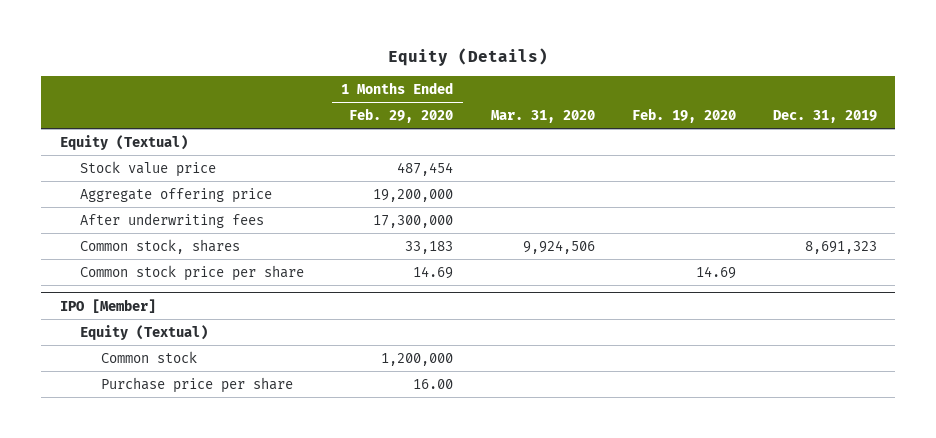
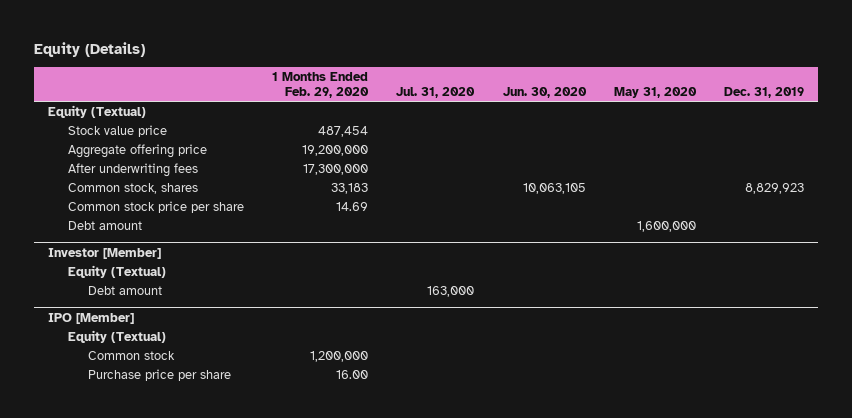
- | 1 Months Ended Feb. 29, 2020 | Mar. 31, 2020 | Feb. 19, 2020 | Dec. 31, 2019
+ | 1 Months Ended Feb. 29, 2020 | Jul. 31, 2020 | Jun. 30, 2020 | May 31, 2020 | Dec. 31, 2019
- Common stock, shares | 33,183 | 9,924,506 | | 8,691,323
+ Common stock, shares | 33,183 | | 10,063,105 | | 8,829,923
+ Debt amount | | | | 1,600,000 |
+ Investor [Member]
+ Equity (Textual)
+ Debt amount | | 163,000 | | |

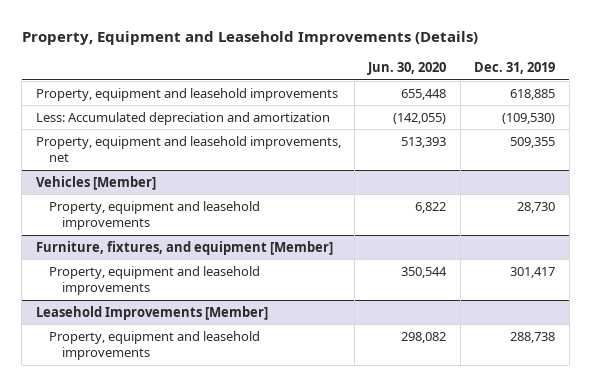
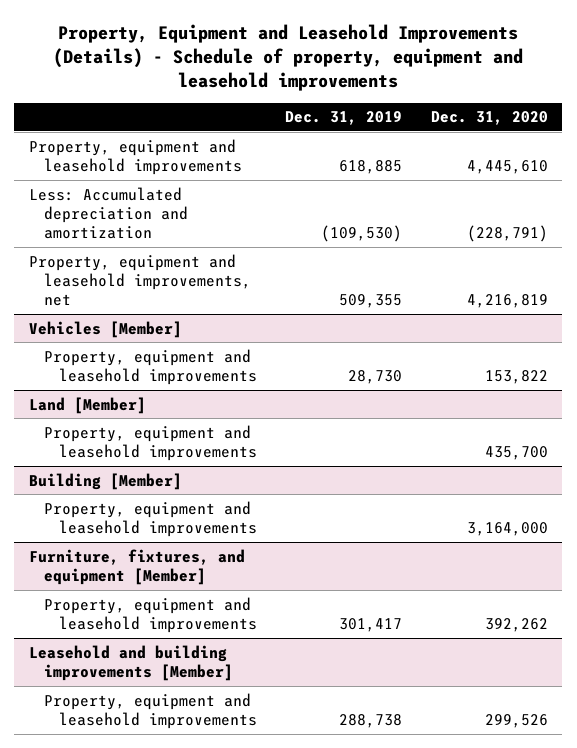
- Property, Equipment and Leasehold Improvements (Details)
+ Property, Equipment and Leasehold Improvements (Details) - Schedule of property, equipment and leasehold improvements
- | Jun. 30, 2020 | Dec. 31, 2019
+ | Dec. 31, 2019 | Dec. 31, 2020
+ Land [Member]
+ Property, equipment and leasehold improvements | | 435,700
+ Building [Member]
+ Property, equipment and leasehold improvements | | 3,164,000
- Leasehold Improvements [Member]
+ Leasehold and building improvements [Member]

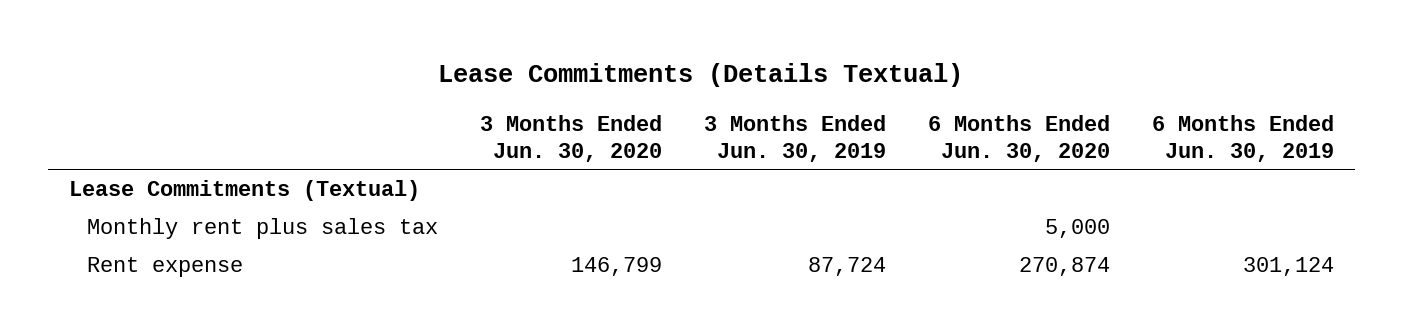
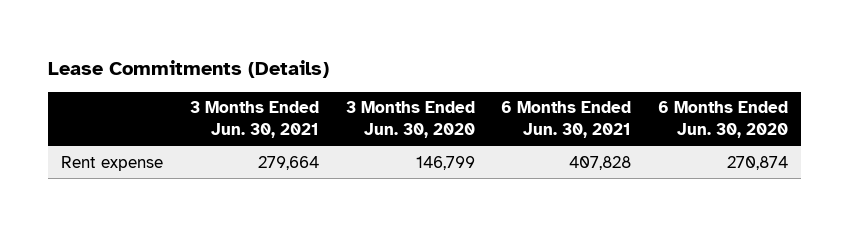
- Lease Commitments (Details Textual)
+ Lease Commitments (Details)
- | 3 Months Ended Jun. 30, 2020 | 3 Months Ended Jun. 30, 2019 | 6 Months Ended Jun. 30, 2020 | 6 Months Ended Jun. 30, 2019
+ | 3 Months Ended Jun. 30, 2021 | 3 Months Ended Jun. 30, 2020 | 6 Months Ended Jun. 30, 2021 | 6 Months Ended Jun. 30, 2020
- Lease Commitments (Textual)
- Monthly rent plus sales tax | | | 5,000 |

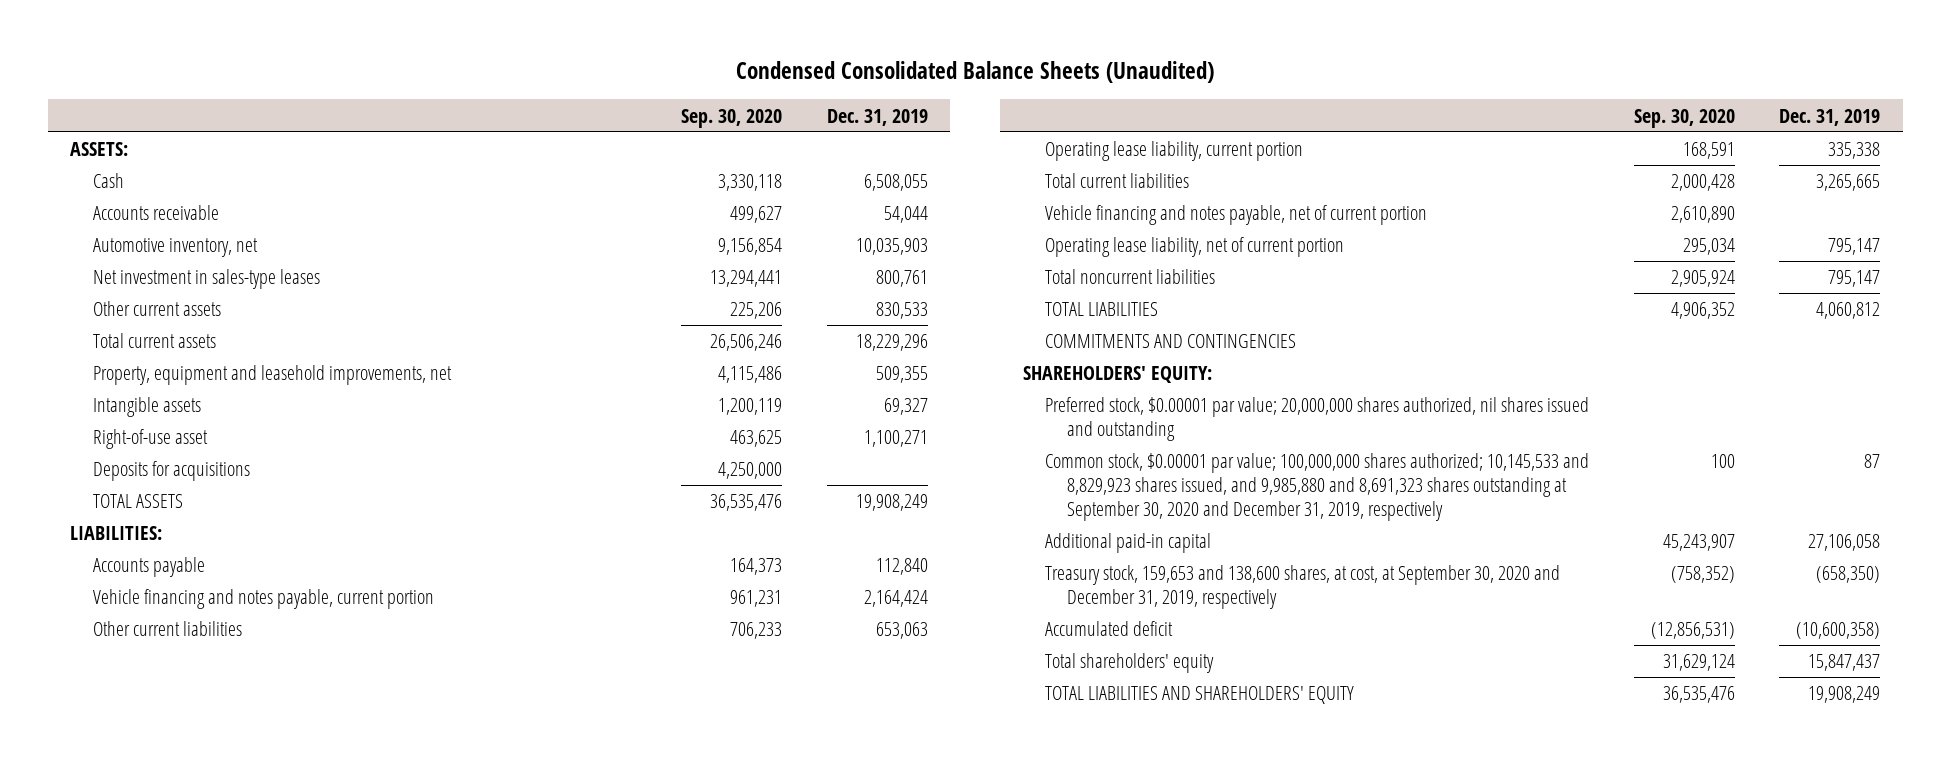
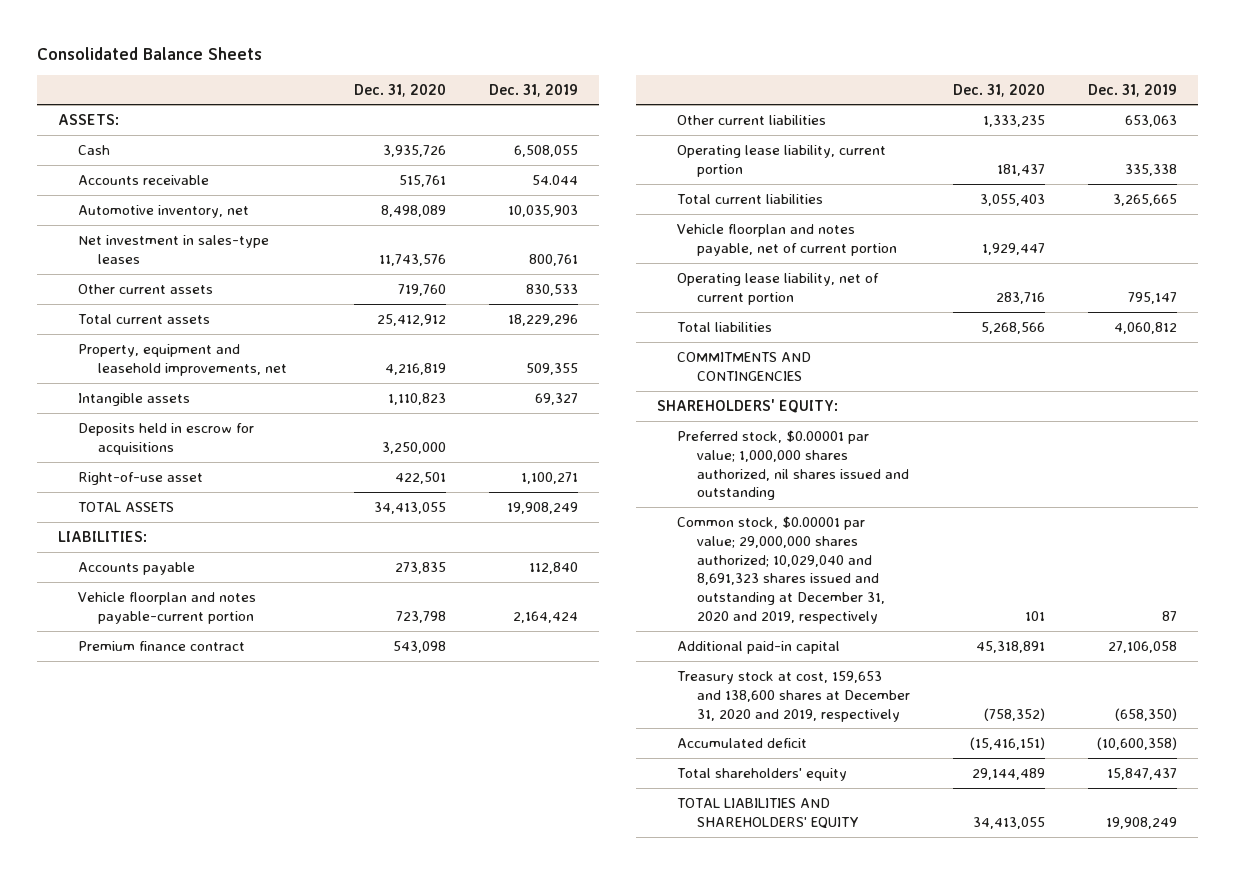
- Condensed Consolidated Balance Sheets (Unaudited)
+ Consolidated Balance Sheets
- | Sep. 30, 2020 | Dec. 31, 2019
+ | Dec. 31, 2020 | Dec. 31, 2019
- Accounts receivable | 499,627 | 54,044
+ Accounts receivable | 515,761 | 54.044
+ Deposits held in escrow for acquisitions | 3,250,000 |
- Deposits for acquisitions | 4,250,000 |
- Vehicle financing and notes payable, current portion | 961,231 | 2,164,424
+ Vehicle floorplan and notes payable-current portion | 723,798 | 2,164,424
+ Premium finance contract | 543,098 |
- Vehicle financing and notes payable, net of current portion | 2,610,890 |
+ Vehicle floorplan and notes payable, net of current portion | 1,929,447 |
- Total noncurrent liabilities | 2,905,924 | 795,147
- TOTAL LIABILITIES | 4,906,352 | 4,060,812
+ Total liabilities | 5,268,566 | 4,060,812
- Preferred stock, $0.00001 par value; 20,000,000 shares authorized, nil shares issued and outstanding
- Common stock, $0.00001 par value; 100,000,000 shares authorized; 10,145,533 and 8,829,923 shares issued, and 9,985,880 and 8,691,323 shares outstanding at September 30, 2020 and December 31, 2019, respectively | 100 | 87
+ Preferred stock, $0.00001 par value; 1,000,000 shares authorized, nil shares issued and outstanding
+ Common stock, $0.00001 par value; 29,000,000 shares authorized; 10,029,040 and 8,691,323 shares issued and outstanding at December 31, 2020 and 2019, respectively | 101 | 87
- Treasury stock, 159,653 and 138,600 shares, at cost, at September 30, 2020 and December 31, 2019, respectively | (758,352) | (658,350)
+ Treasury stock at cost, 159,653 and 138,600 shares at December 31, 2020 and 2019, respectively | (758,352) | (658,350)

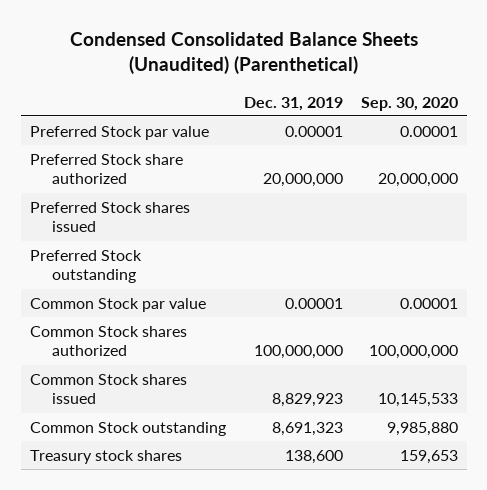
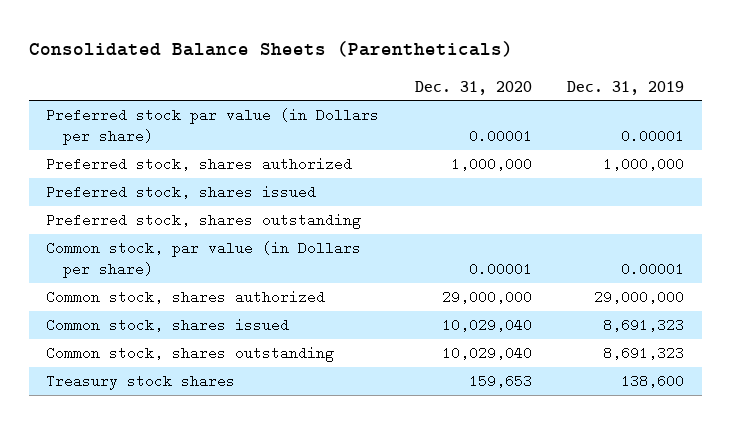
- Condensed Consolidated Balance Sheets (Unaudited) (Parenthetical)
+ Consolidated Balance Sheets (Parentheticals)
- | Dec. 31, 2019 | Sep. 30, 2020
+ | Dec. 31, 2020 | Dec. 31, 2019
- Preferred Stock par value | 0.00001 | 0.00001
- Preferred Stock share authorized | 20,000,000 | 20,000,000
- Preferred Stock shares issued
- Preferred Stock outstanding
- Common Stock par value | 0.00001 | 0.00001
- Common Stock shares authorized | 100,000,000 | 100,000,000
- Common Stock shares issued | 8,829,923 | 10,145,533
- Common Stock outstanding | 8,691,323 | 9,985,880
+ Preferred stock par value (in Dollars per share) | 0.00001 | 0.00001
+ Preferred stock, shares authorized | 1,000,000 | 1,000,000
+ Preferred stock, shares issued
+ Preferred stock, shares outstanding
+ Common stock, par value (in Dollars per share) | 0.00001 | 0.00001
+ Common stock, shares authorized | 29,000,000 | 29,000,000
+ Common stock, shares issued | 10,029,040 | 8,691,323
+ Common stock, shares outstanding | 10,029,040 | 8,691,323

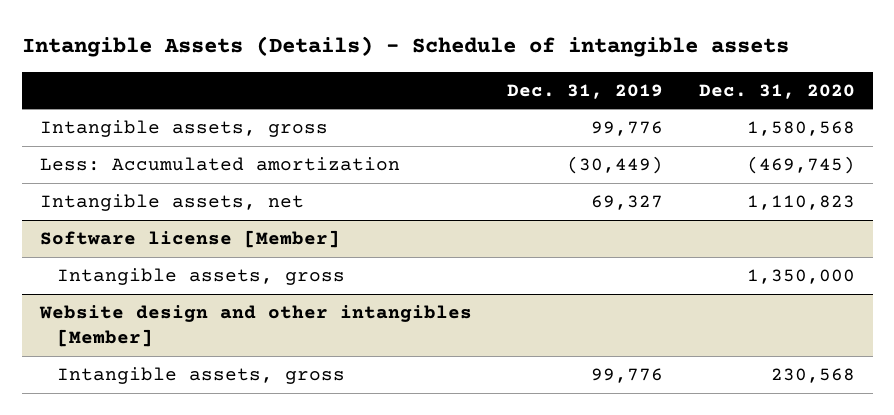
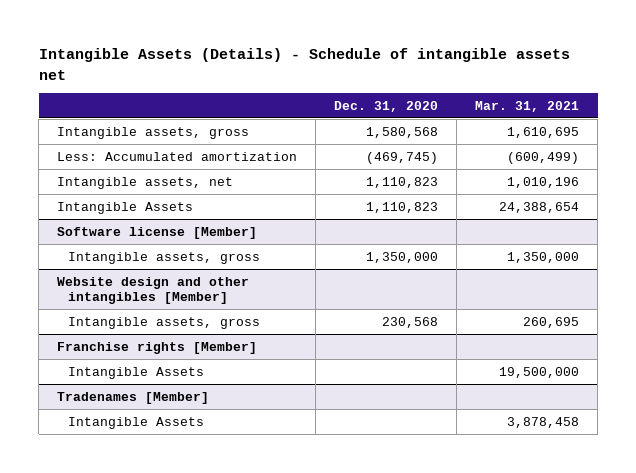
- Intangible Assets (Details) - Schedule of intangible assets
+ Intangible Assets (Details) - Schedule of intangible assets net
- | Dec. 31, 2019 | Dec. 31, 2020
+ | Dec. 31, 2020 | Mar. 31, 2021
+ Intangible Assets | 1,110,823 | 24,388,654
+ Franchise rights [Member]
+ Intangible Assets | | 19,500,000
+ Tradenames [Member]
+ Intangible Assets | | 3,878,458

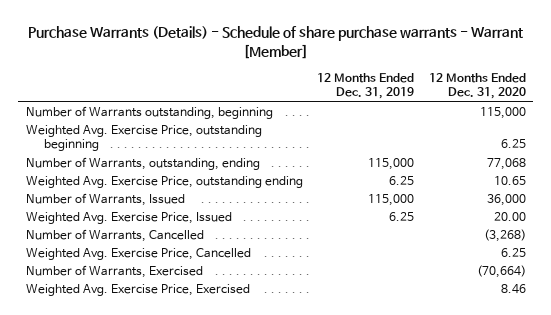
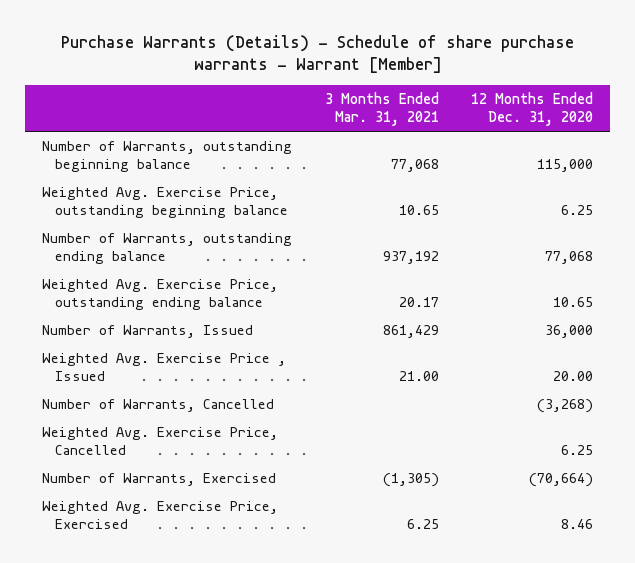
- | 12 Months Ended Dec. 31, 2019 | 12 Months Ended Dec. 31, 2020
+ | 3 Months Ended Mar. 31, 2021 | 12 Months Ended Dec. 31, 2020
- Number of Warrants outstanding, beginning | | 115,000
- Weighted Avg. Exercise Price, outstanding beginning | | 6.25
- Number of Warrants, outstanding, ending | 115,000 | 77,068
- Weighted Avg. Exercise Price, outstanding ending | 6.25 | 10.65
+ Number of Warrants, outstanding beginning balance | 77,068 | 115,000
+ Weighted Avg. Exercise Price, outstanding beginning balance | 10.65 | 6.25
+ Number of Warrants, outstanding ending balance | 937,192 | 77,068
+ Weighted Avg. Exercise Price, outstanding ending balance | 20.17 | 10.65
- Weighted Avg. Exercise Price, Issued | 6.25 | 20.00
+ Weighted Avg. Exercise Price , Issued | 21.00 | 20.00

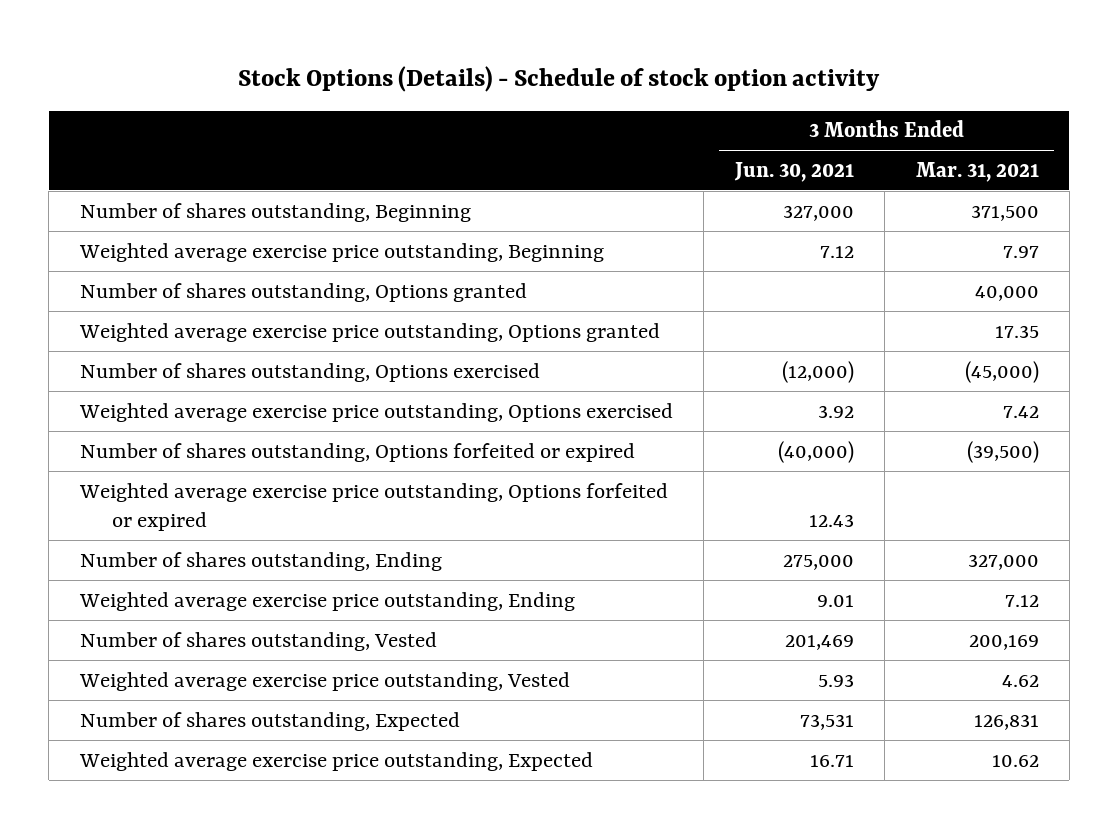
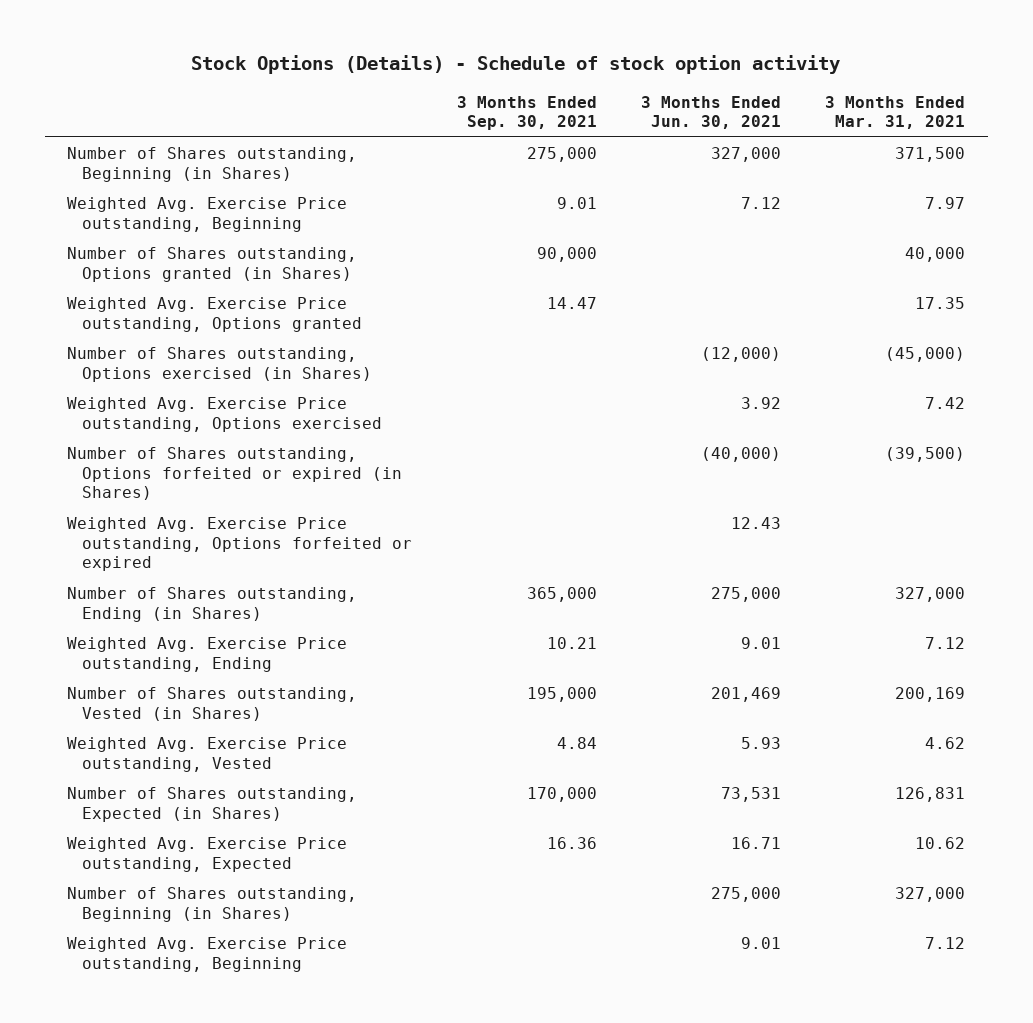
- | 3 Months Ended Jun. 30, 2021 | 3 Months Ended Mar. 31, 2021
+ | 3 Months Ended Sep. 30, 2021 | 3 Months Ended Jun. 30, 2021 | 3 Months Ended Mar. 31, 2021
- Number of shares outstanding, Beginning | 327,000 | 371,500
- Weighted average exercise price outstanding, Beginning | 7.12 | 7.97
- Number of shares outstanding, Options granted | | 40,000
- Weighted average exercise price outstanding, Options granted | | 17.35
- Number of shares outstanding, Options exercised | (12,000) | (45,000)
- Weighted average exercise price outstanding, Options exercised | 3.92 | 7.42
- Number of shares outstanding, Options forfeited or expired | (40,000) | (39,500)
- Weighted average exercise price outstanding, Options forfeited or expired | 12.43 |
- Number of shares outstanding, Ending | 275,000 | 327,000
- Weighted average exercise price outstanding, Ending | 9.01 | 7.12
- Number of shares outstanding, Vested | 201,469 | 200,169
- Weighted average exercise price outstanding, Vested | 5.93 | 4.62
- Number of shares outstanding, Expected | 73,531 | 126,831
- Weighted average exercise price outstanding, Expected | 16.71 | 10.62
+ Number of Shares outstanding, Beginning (in Shares) | 275,000 | 327,000 | 371,500
+ Weighted Avg. Exercise Price outstanding, Beginning | 9.01 | 7.12 | 7.97
+ Number of Shares outstanding, Options granted (in Shares) | 90,000 | | 40,000
+ Weighted Avg. Exercise Price outstanding, Options granted | 14.47 | | 17.35
+ Number of Shares outstanding, Options exercised (in Shares) | | (12,000) | (45,000)
+ Weighted Avg. Exercise Price outstanding, Options exercised | | 3.92 | 7.42
+ Number of Shares outstanding, Options forfeited or expired (in Shares) | | (40,000) | (39,500)
+ Weighted Avg. Exercise Price outstanding, Options forfeited or expired | | 12.43 |
+ Number of Shares outstanding, Ending (in Shares) | 365,000 | 275,000 | 327,000
+ Weighted Avg. Exercise Price outstanding, Ending | 10.21 | 9.01 | 7.12
+ Number of Shares outstanding, Vested (in Shares) | 195,000 | 201,469 | 200,169
+ Weighted Avg. Exercise Price outstanding, Vested | 4.84 | 5.93 | 4.62
+ Number of Shares outstanding, Expected (in Shares) | 170,000 | 73,531 | 126,831
+ Weighted Avg. Exercise Price outstanding, Expected | 16.36 | 16.71 | 10.62
+ Number of Shares outstanding, Beginning (in Shares) | | 275,000 | 327,000
+ Weighted Avg. Exercise Price outstanding, Beginning | | 9.01 | 7.12

